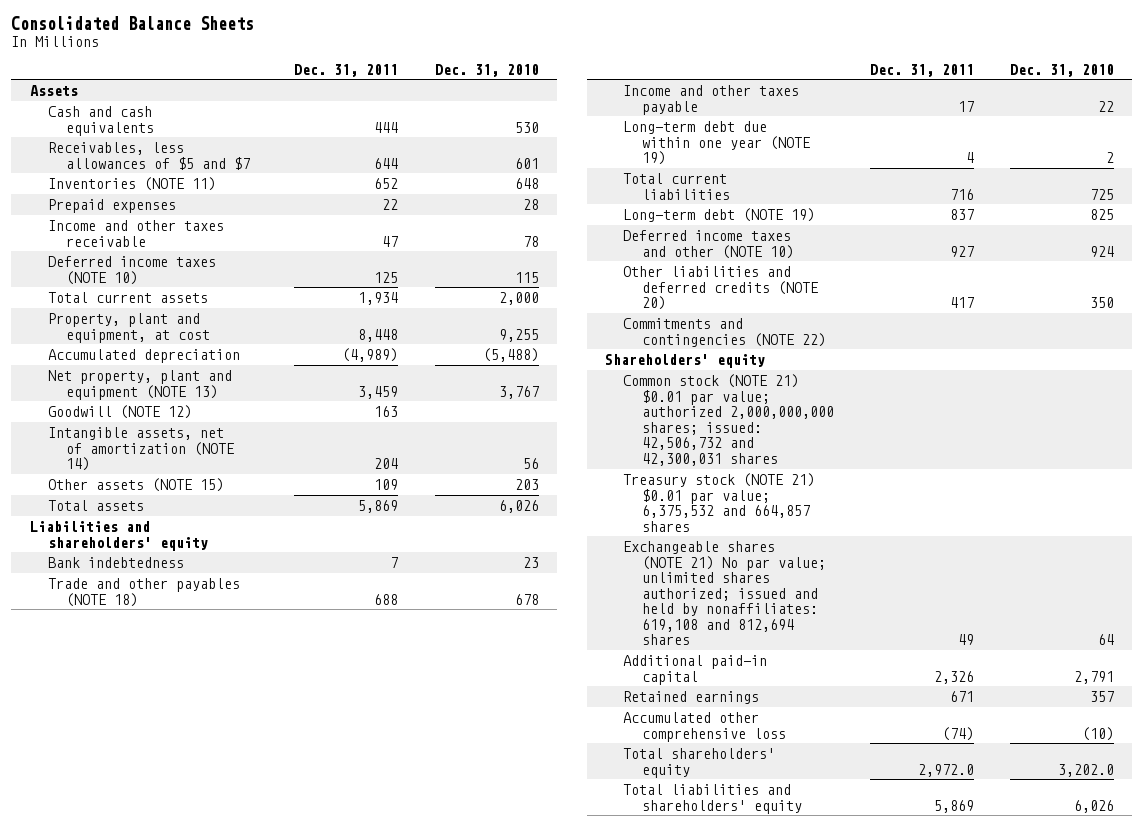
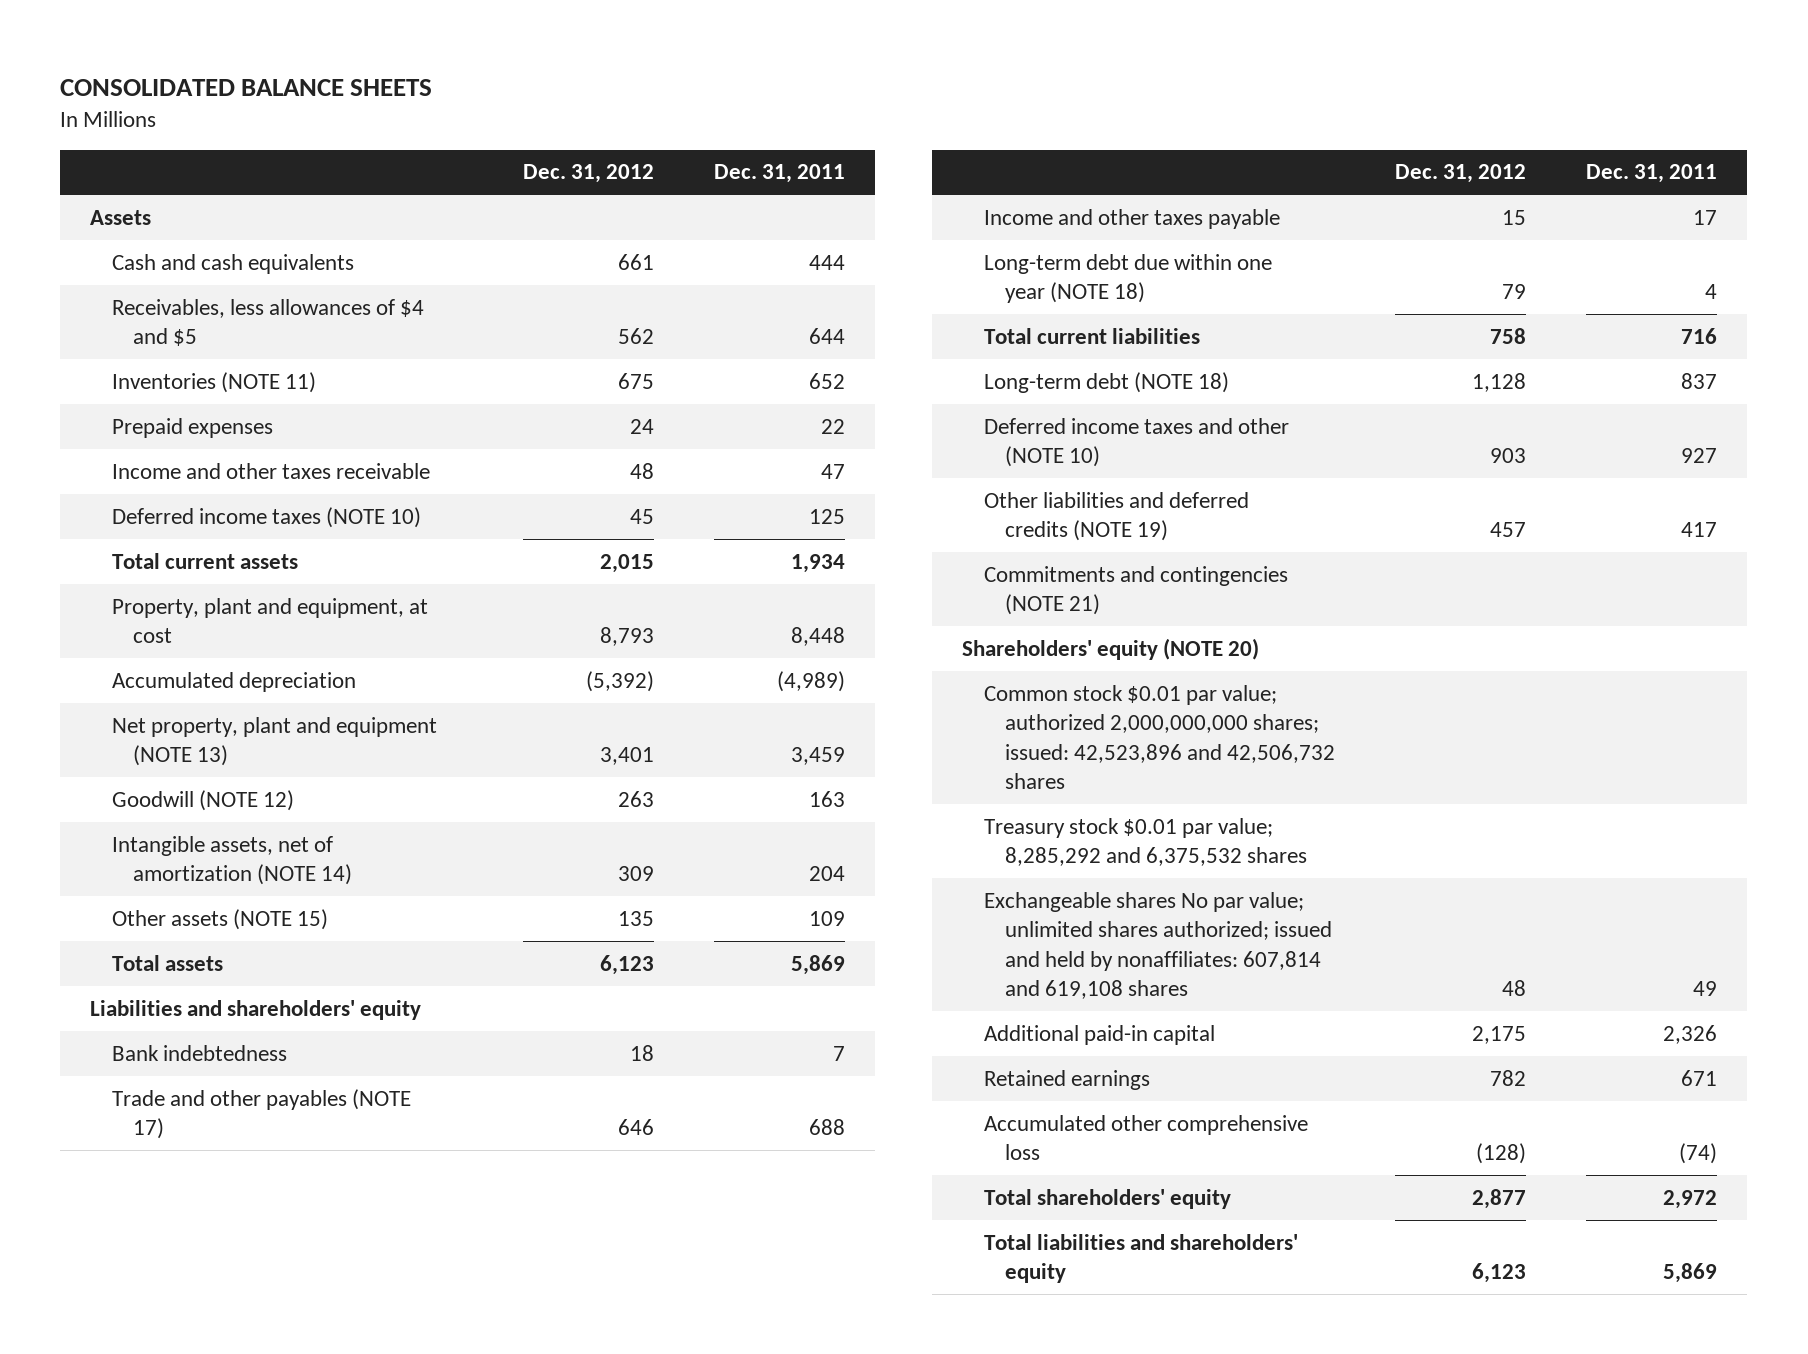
- Consolidated Balance Sheets
+ CONSOLIDATED BALANCE SHEETS
- | Dec. 31, 2011 | Dec. 31, 2010
+ | Dec. 31, 2012 | Dec. 31, 2011
- Receivables, less allowances of $5 and $7 | 644 | 601
+ Receivables, less allowances of $4 and $5 | 562 | 644
- Trade and other payables (NOTE 18) | 688 | 678
+ Trade and other payables (NOTE 17) | 646 | 688
- Long-term debt due within one year (NOTE 19) | 4 | 2
+ Long-term debt due within one year (NOTE 18) | 79 | 4
- Long-term debt (NOTE 19) | 837 | 825
+ Long-term debt (NOTE 18) | 1,128 | 837
- Other liabilities and deferred credits (NOTE 20) | 417 | 350
- Commitments and contingencies (NOTE 22)
- Shareholders' equity
- Common stock (NOTE 21) $0.01 par value; authorized 2,000,000,000 shares; issued: 42,506,732 and 42,300,031 shares
- Treasury stock (NOTE 21) $0.01 par value; 6,375,532 and 664,857 shares
- Exchangeable shares (NOTE 21) No par value; unlimited shares authorized; issued and held by nonaffiliates: 619,108 and 812,694 shares | 49 | 64
+ Other liabilities and deferred credits (NOTE 19) | 457 | 417
+ Commitments and contingencies (NOTE 21)
+ Shareholders' equity (NOTE 20)
+ Common stock $0.01 par value; authorized 2,000,000,000 shares; issued: 42,523,896 and 42,506,732 shares
+ Treasury stock $0.01 par value; 8,285,292 and 6,375,532 shares
+ Exchangeable shares No par value; unlimited shares authorized; issued and held by nonaffiliates: 607,814 and 619,108 shares | 48 | 49
- Total shareholders' equity | 2,972.0 | 3,202.0
+ Total shareholders' equity | 2,877 | 2,972

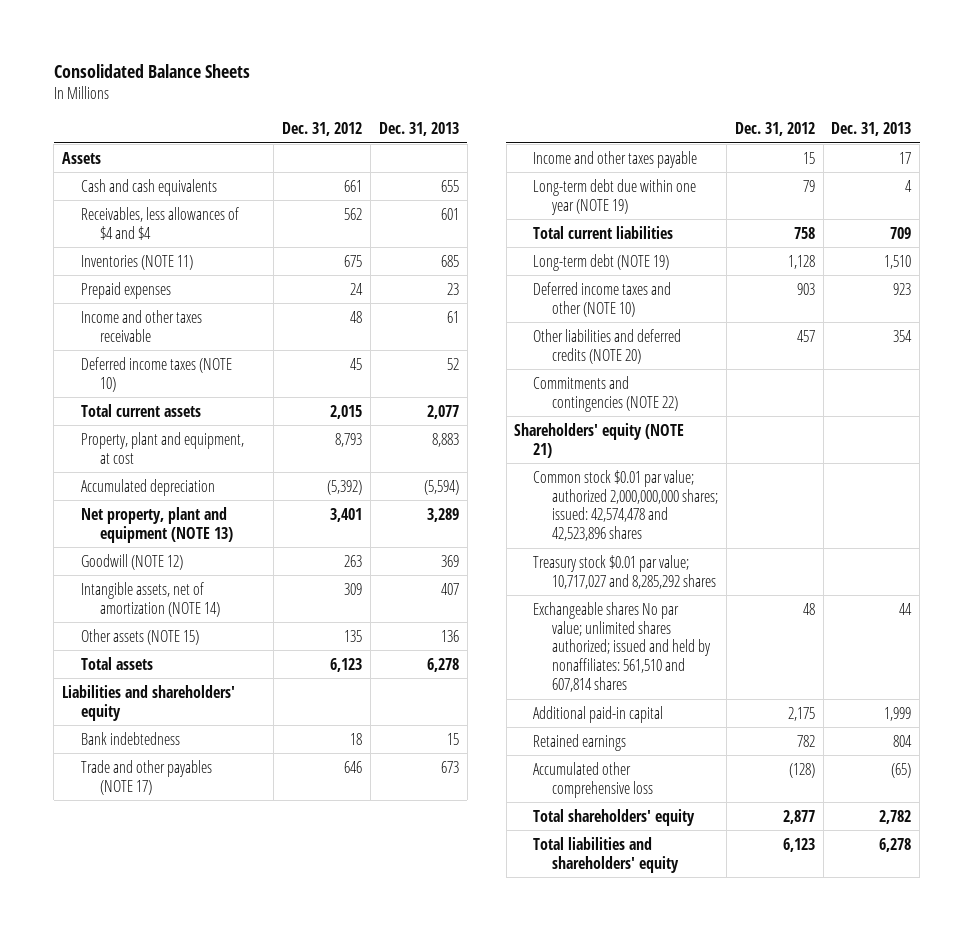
- CONSOLIDATED BALANCE SHEETS
+ Consolidated Balance Sheets
- | Dec. 31, 2012 | Dec. 31, 2011
+ | Dec. 31, 2012 | Dec. 31, 2013
- Receivables, less allowances of $4 and $5 | 562 | 644
+ Receivables, less allowances of $4 and $4 | 562 | 601
- Long-term debt due within one year (NOTE 18) | 79 | 4
+ Long-term debt due within one year (NOTE 19) | 79 | 4
- Long-term debt (NOTE 18) | 1,128 | 837
+ Long-term debt (NOTE 19) | 1,128 | 1,510
- Other liabilities and deferred credits (NOTE 19) | 457 | 417
- Commitments and contingencies (NOTE 21)
- Shareholders' equity (NOTE 20)
- Common stock $0.01 par value; authorized 2,000,000,000 shares; issued: 42,523,896 and 42,506,732 shares
- Treasury stock $0.01 par value; 8,285,292 and 6,375,532 shares
- Exchangeable shares No par value; unlimited shares authorized; issued and held by nonaffiliates: 607,814 and 619,108 shares | 48 | 49
+ Other liabilities and deferred credits (NOTE 20) | 457 | 354
+ Commitments and contingencies (NOTE 22)
+ Shareholders' equity (NOTE 21)
+ Common stock $0.01 par value; authorized 2,000,000,000 shares; issued: 42,574,478 and 42,523,896 shares
+ Treasury stock $0.01 par value; 10,717,027 and 8,285,292 shares
+ Exchangeable shares No par value; unlimited shares authorized; issued and held by nonaffiliates: 561,510 and 607,814 shares | 48 | 44

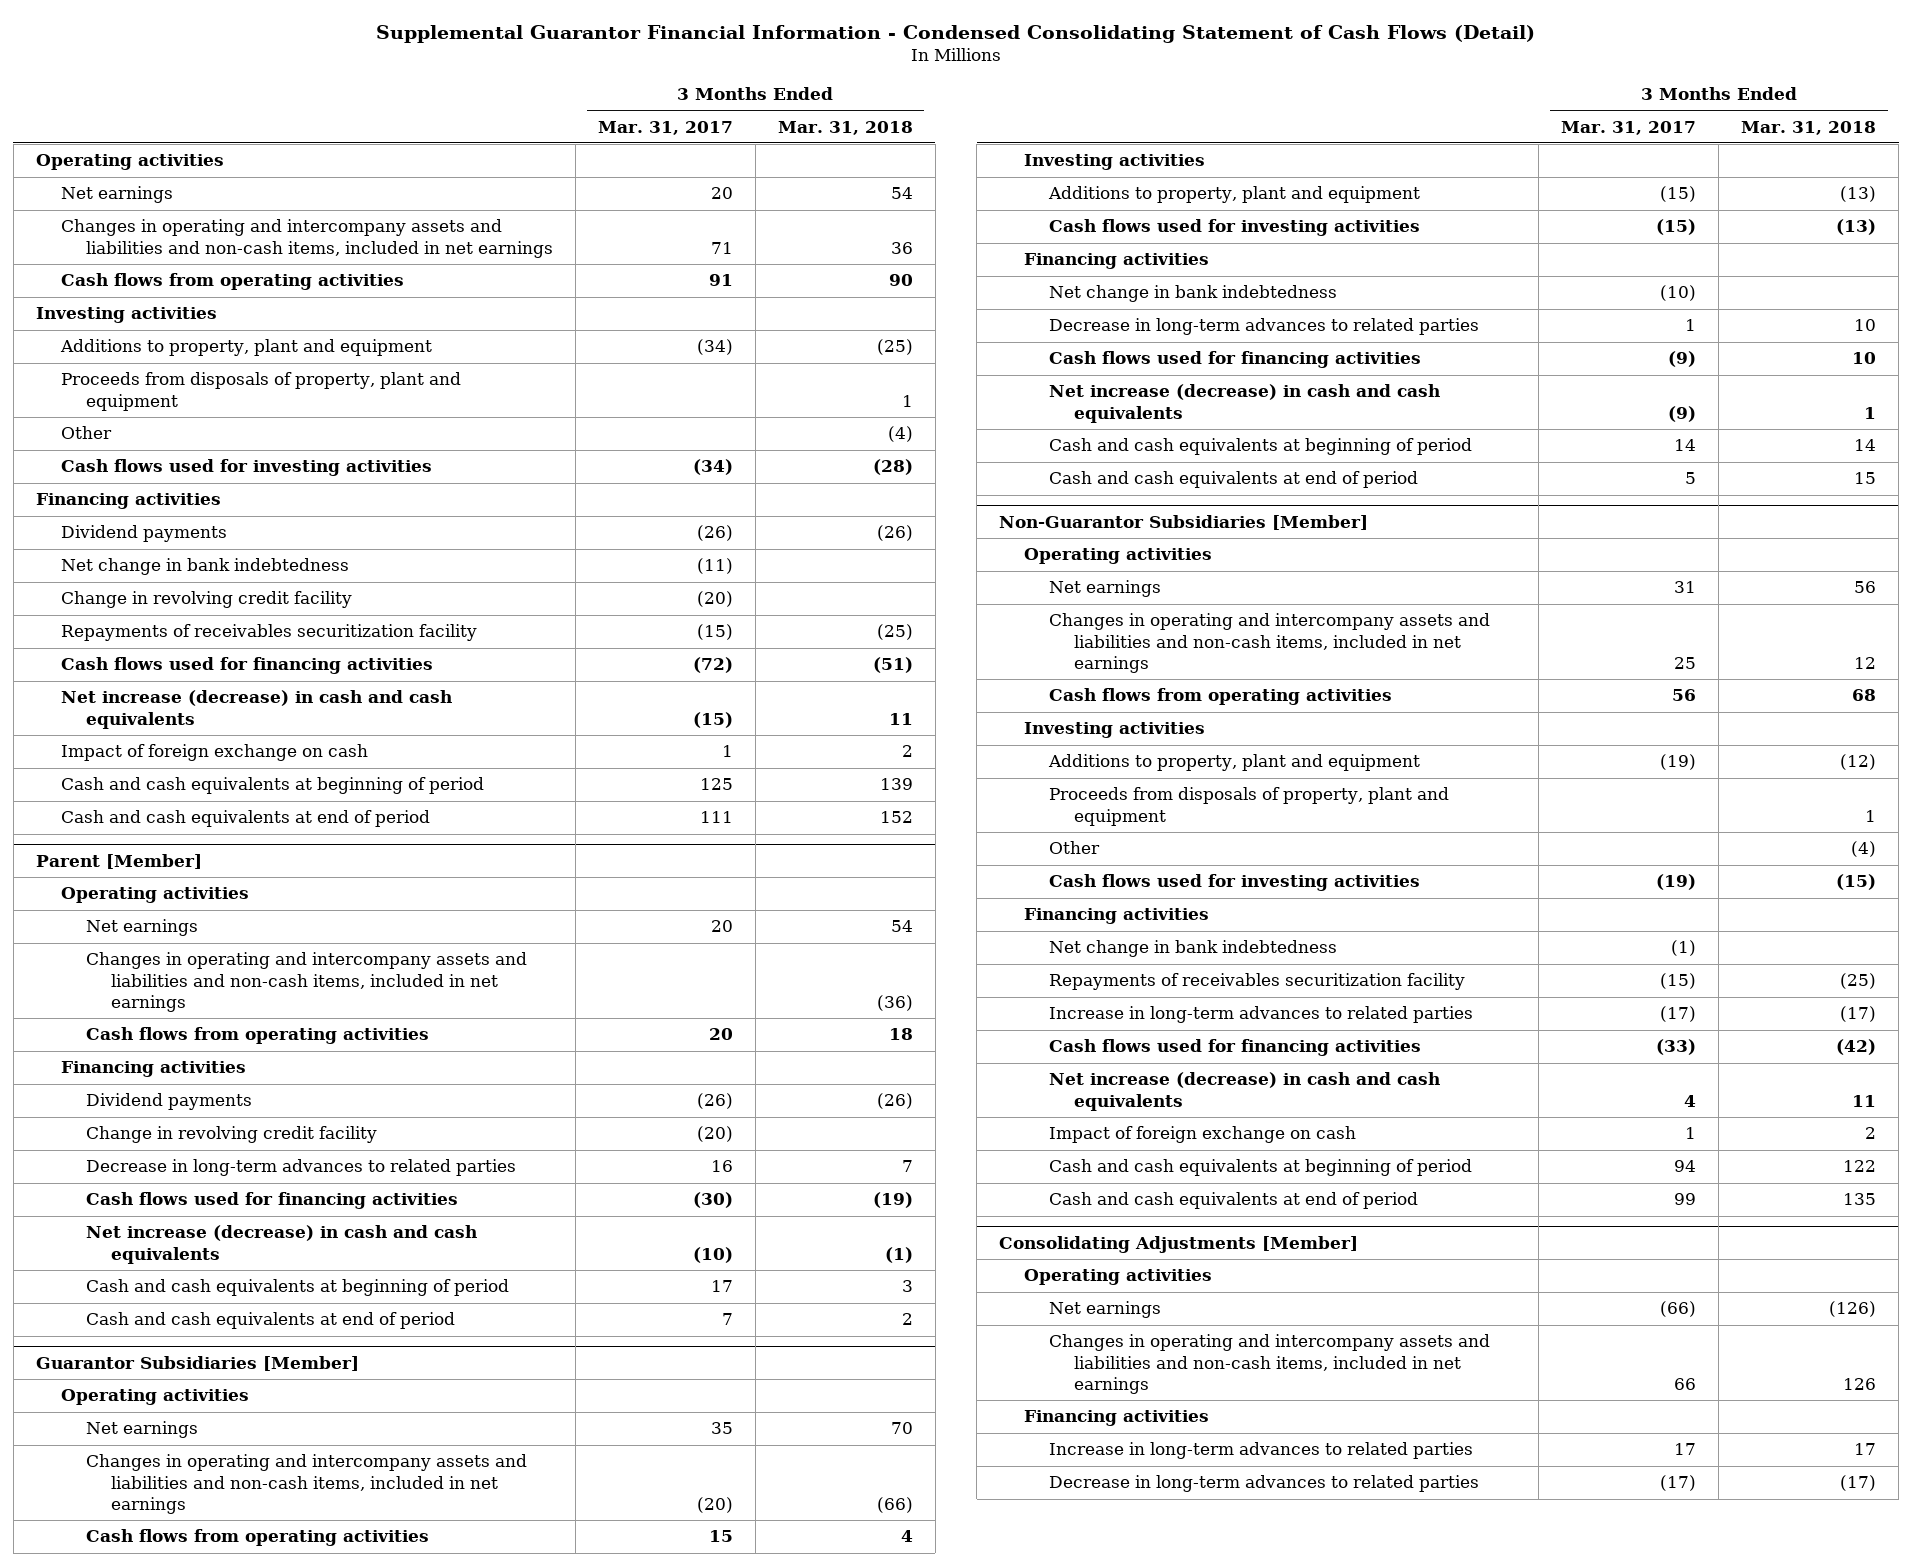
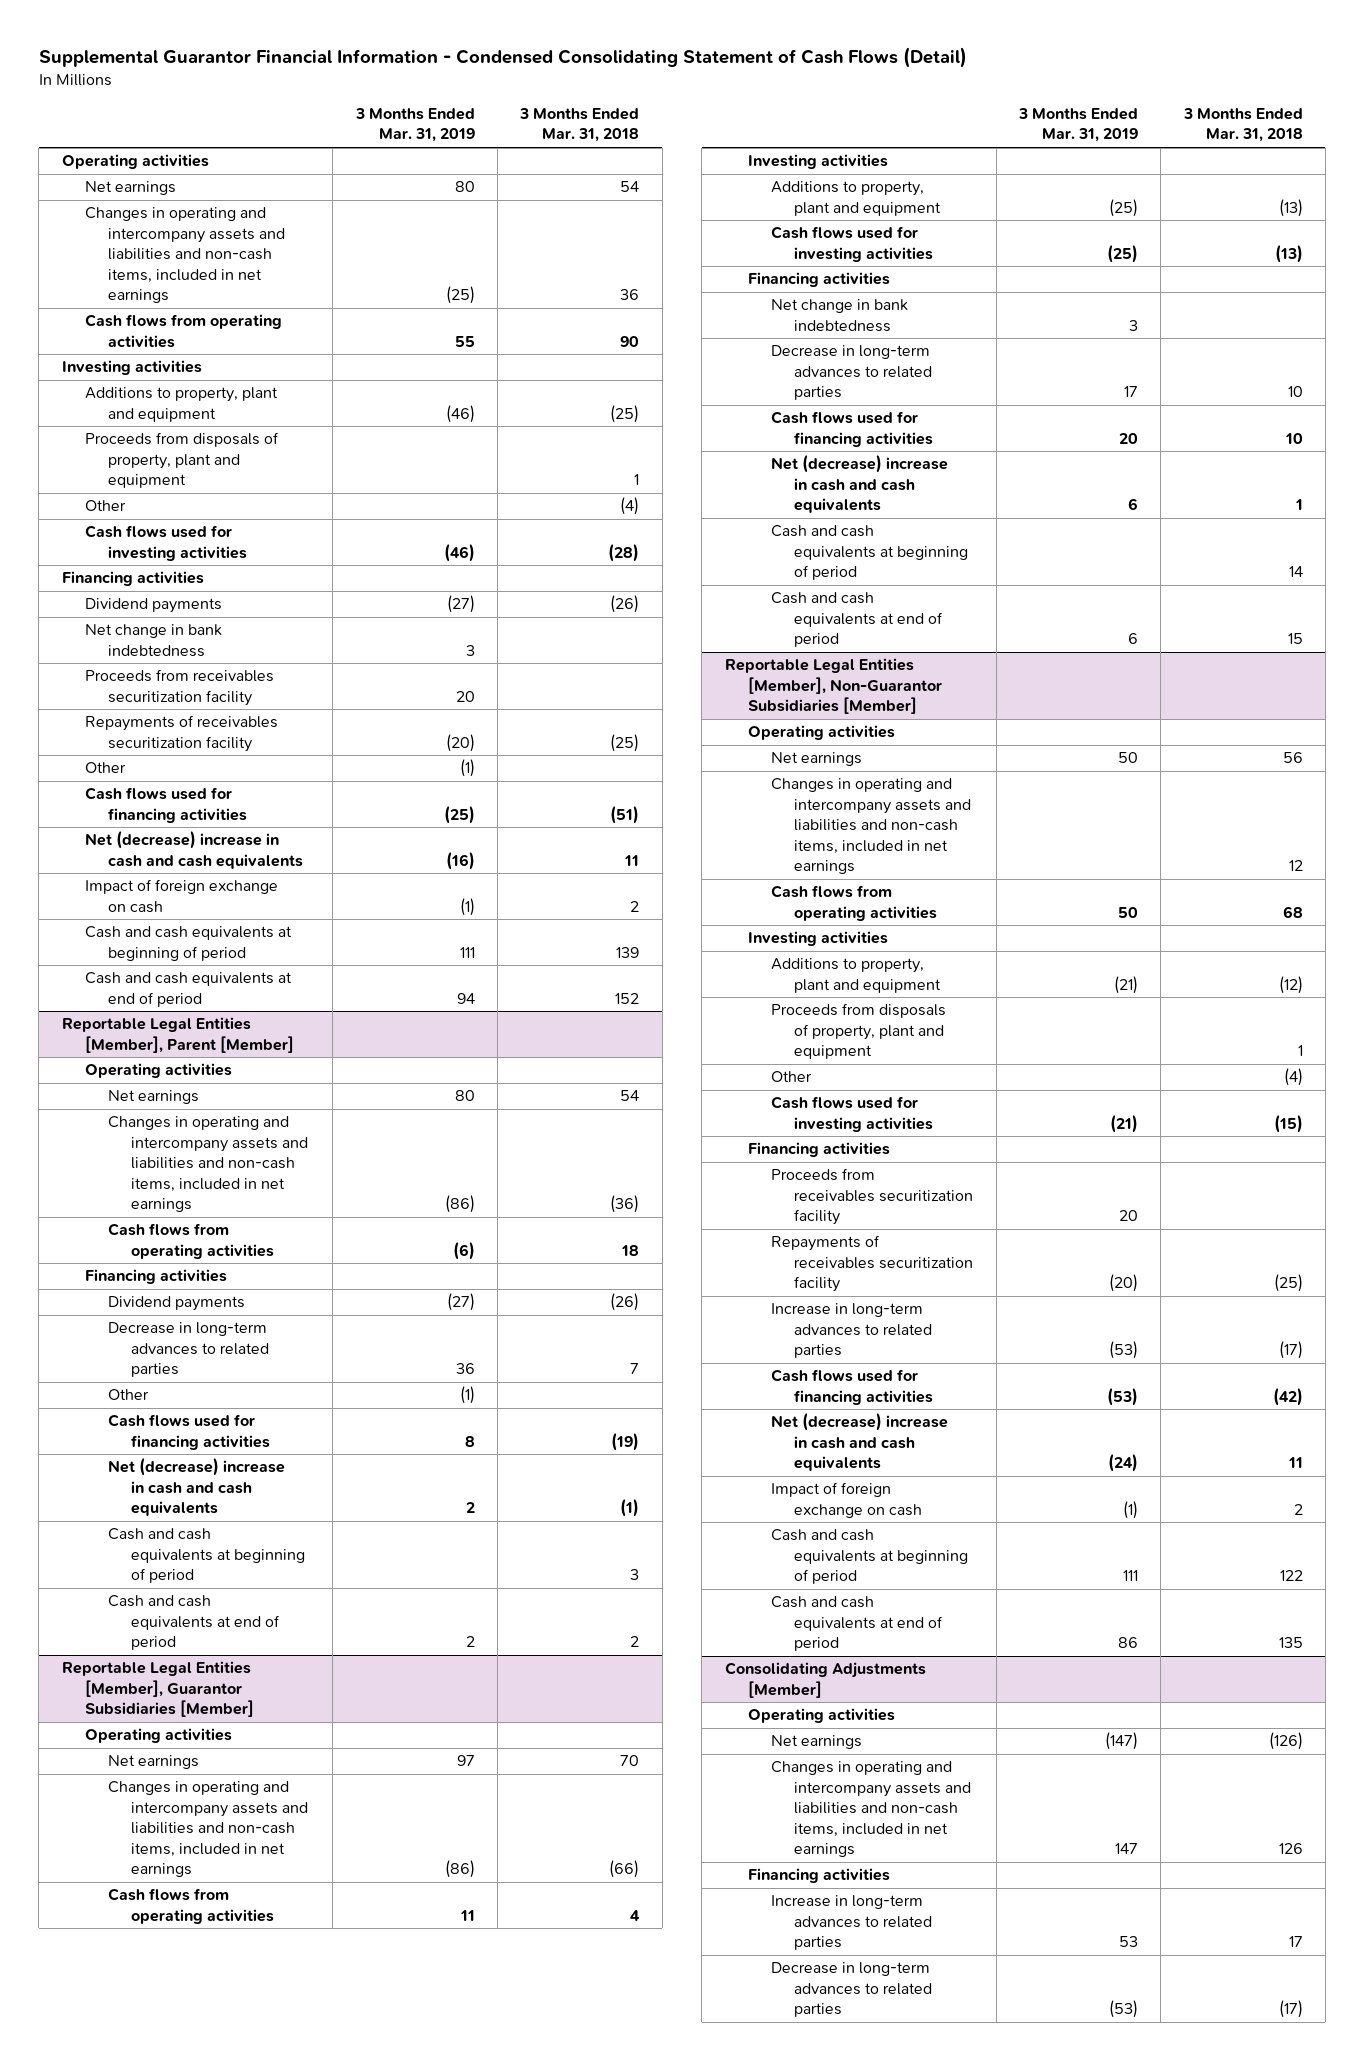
- | 3 Months Ended Mar. 31, 2017 | 3 Months Ended Mar. 31, 2018
+ | 3 Months Ended Mar. 31, 2019 | 3 Months Ended Mar. 31, 2018
- Change in revolving credit facility | (20) |
+ Proceeds from receivables securitization facility | 20 |
+ Other | (1) |
- Net increase (decrease) in cash and cash equivalents | (15) | 11
+ Net (decrease) increase in cash and cash equivalents | (16) | 11
- Parent [Member]
+ Reportable Legal Entities [Member], Parent [Member]
- Change in revolving credit facility | (20) |
+ Other | (1) |
- Net increase (decrease) in cash and cash equivalents | (10) | (1)
+ Net (decrease) increase in cash and cash equivalents | 2 | (1)
- Guarantor Subsidiaries [Member]
+ Reportable Legal Entities [Member], Guarantor Subsidiaries [Member]
- Net increase (decrease) in cash and cash equivalents | (9) | 1
+ Net (decrease) increase in cash and cash equivalents | 6 | 1
- Non-Guarantor Subsidiaries [Member]
+ Reportable Legal Entities [Member], Non-Guarantor Subsidiaries [Member]
- Net change in bank indebtedness | (1) |
+ Proceeds from receivables securitization facility | 20 |
- Net increase (decrease) in cash and cash equivalents | 4 | 11
+ Net (decrease) increase in cash and cash equivalents | (24) | 11

